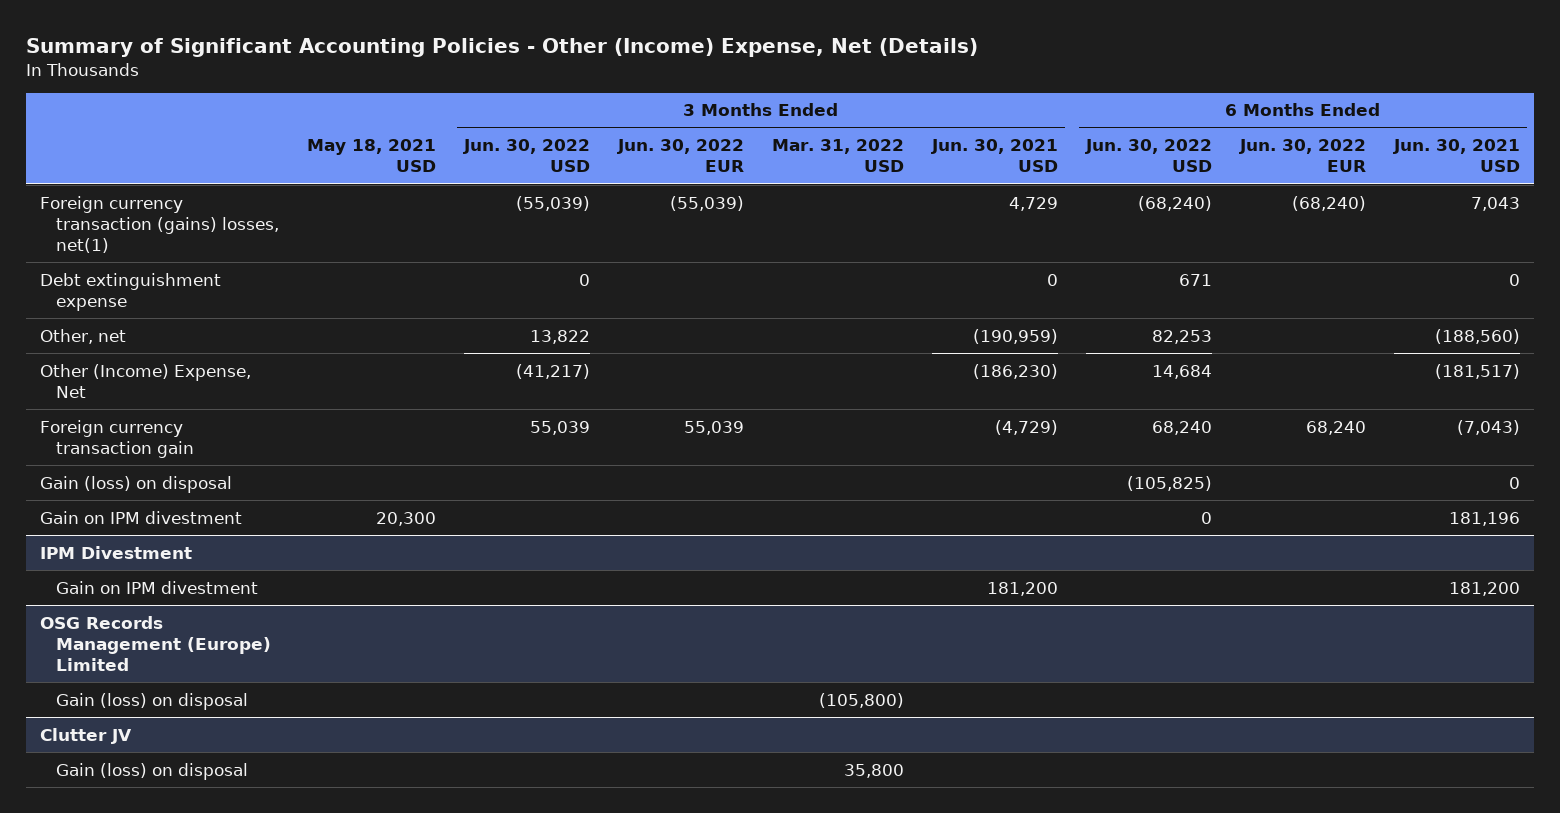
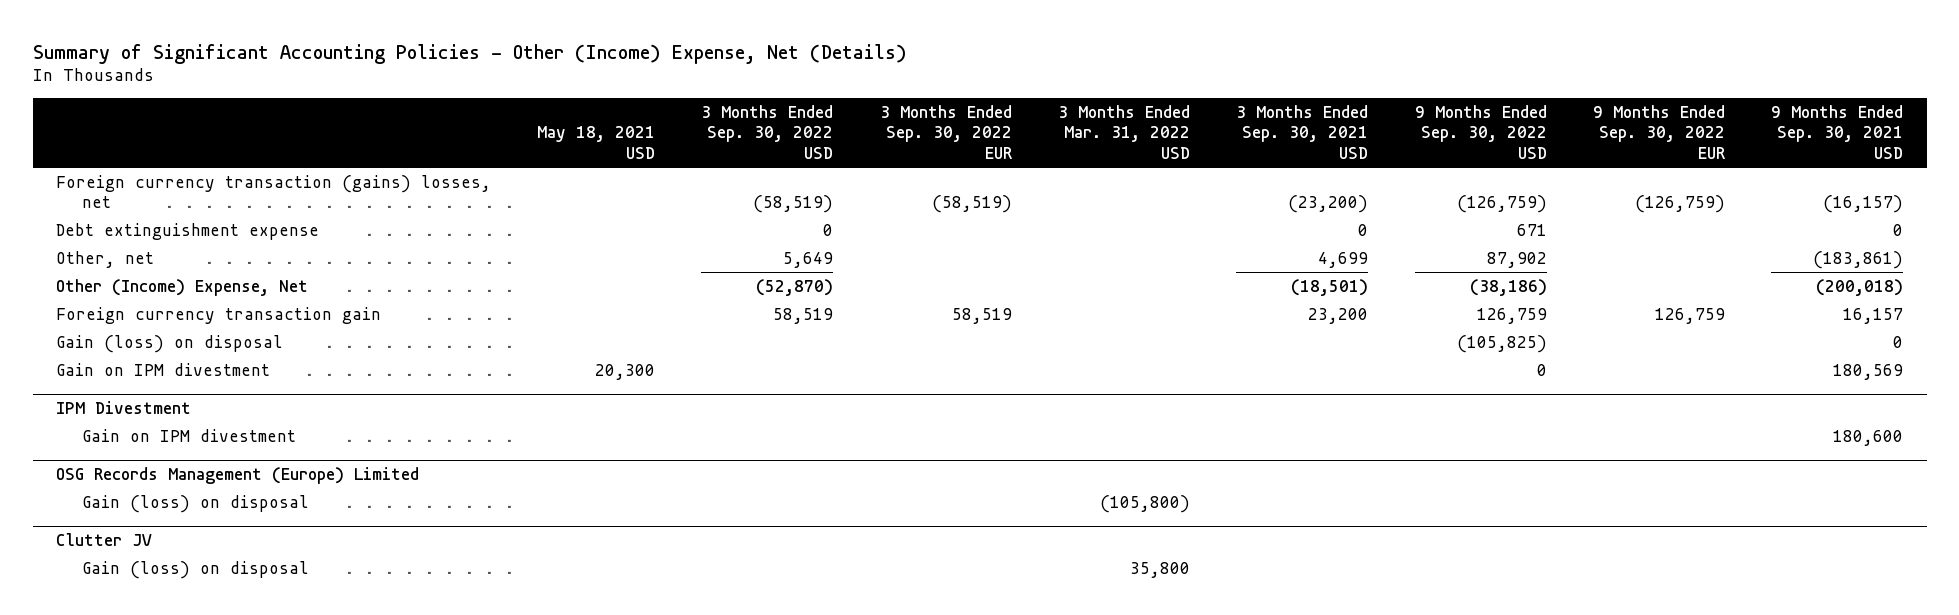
- | May 18, 2021 USD | 3 Months Ended Jun. 30, 2022 USD | 3 Months Ended Jun. 30, 2022 EUR | 3 Months Ended Mar. 31, 2022 USD | 3 Months Ended Jun. 30, 2021 USD | 6 Months Ended Jun. 30, 2022 USD | 6 Months Ended Jun. 30, 2022 EUR | 6 Months Ended Jun. 30, 2021 USD
+ | May 18, 2021 USD | 3 Months Ended Sep. 30, 2022 USD | 3 Months Ended Sep. 30, 2022 EUR | 3 Months Ended Mar. 31, 2022 USD | 3 Months Ended Sep. 30, 2021 USD | 9 Months Ended Sep. 30, 2022 USD | 9 Months Ended Sep. 30, 2022 EUR | 9 Months Ended Sep. 30, 2021 USD
- Foreign currency transaction (gains) losses, net(1) | | (55,039) | (55,039) | | 4,729 | (68,240) | (68,240) | 7,043
+ Foreign currency transaction (gains) losses, net | | (58,519) | (58,519) | | (23,200) | (126,759) | (126,759) | (16,157)

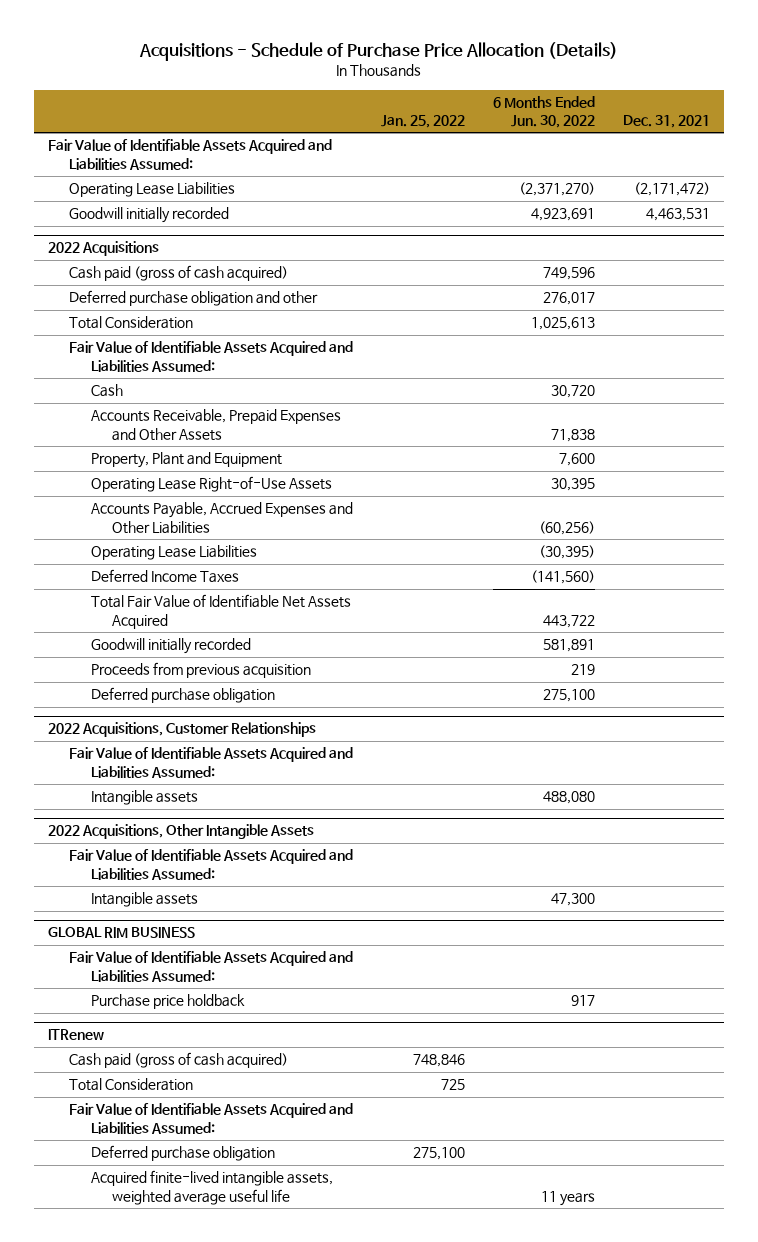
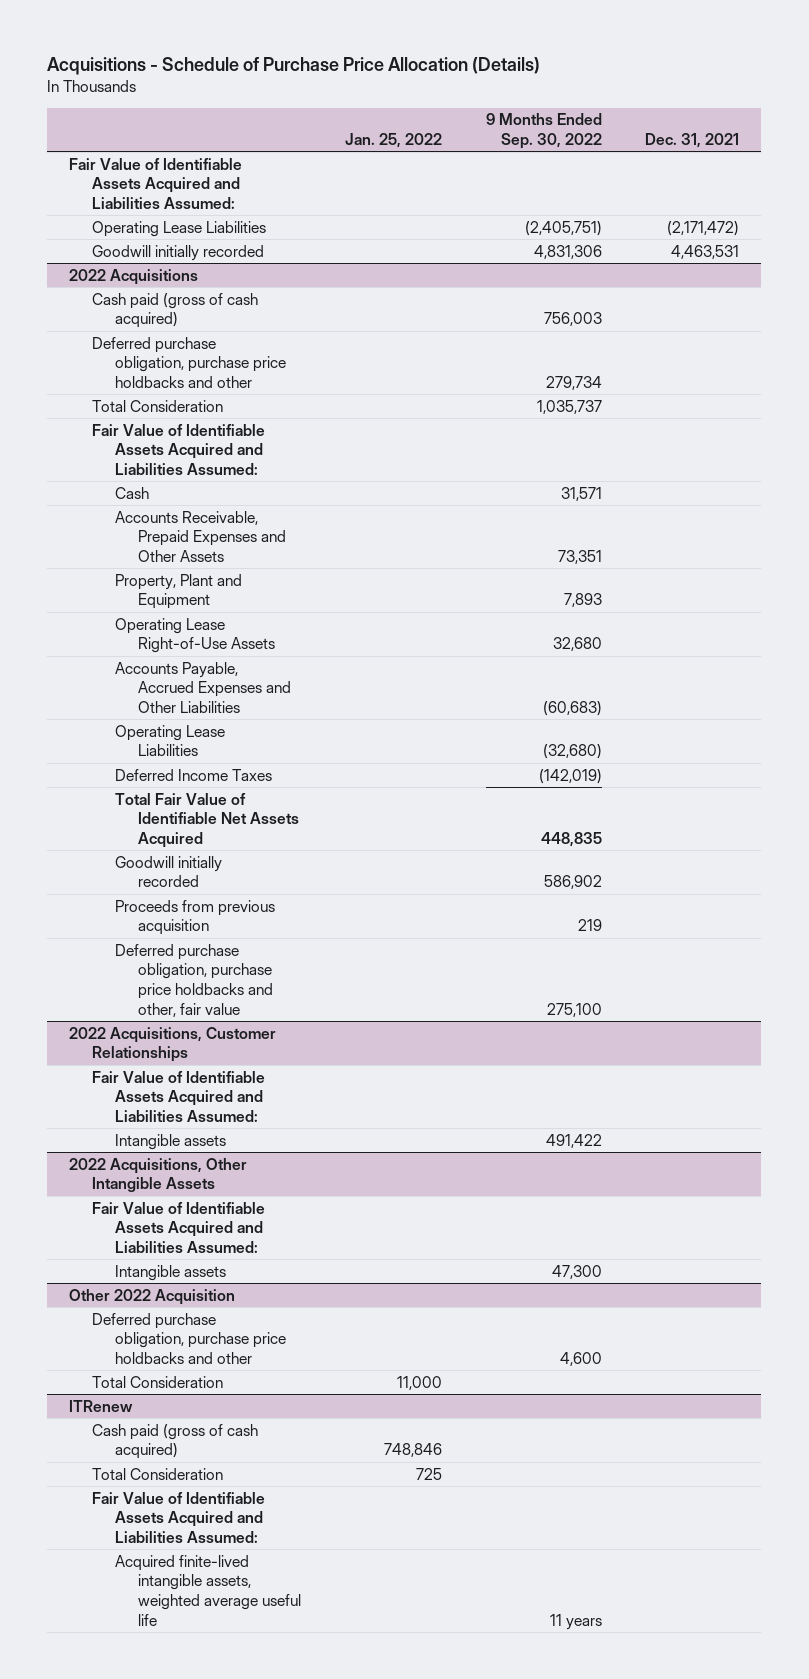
- | Jan. 25, 2022 | 6 Months Ended Jun. 30, 2022 | Dec. 31, 2021
+ | Jan. 25, 2022 | 9 Months Ended Sep. 30, 2022 | Dec. 31, 2021
@ 2022 Acquisitions
- Deferred purchase obligation and other | | 276,017 |
+ Deferred purchase obligation, purchase price holdbacks and other | | 279,734 |
- Deferred purchase obligation | | 275,100 |
+ Deferred purchase obligation, purchase price holdbacks and other, fair value | | 275,100 |
- GLOBAL RIM BUSINESS
- Fair Value of Identifiable Assets Acquired and Liabilities Assumed:
- Purchase price holdback | | 917 |
+ Other 2022 Acquisition
+ Deferred purchase obligation, purchase price holdbacks and other | | 4,600 |
+ Total Consideration | 11,000 | |
@ ITRenew
- Deferred purchase obligation | 275,100 | |

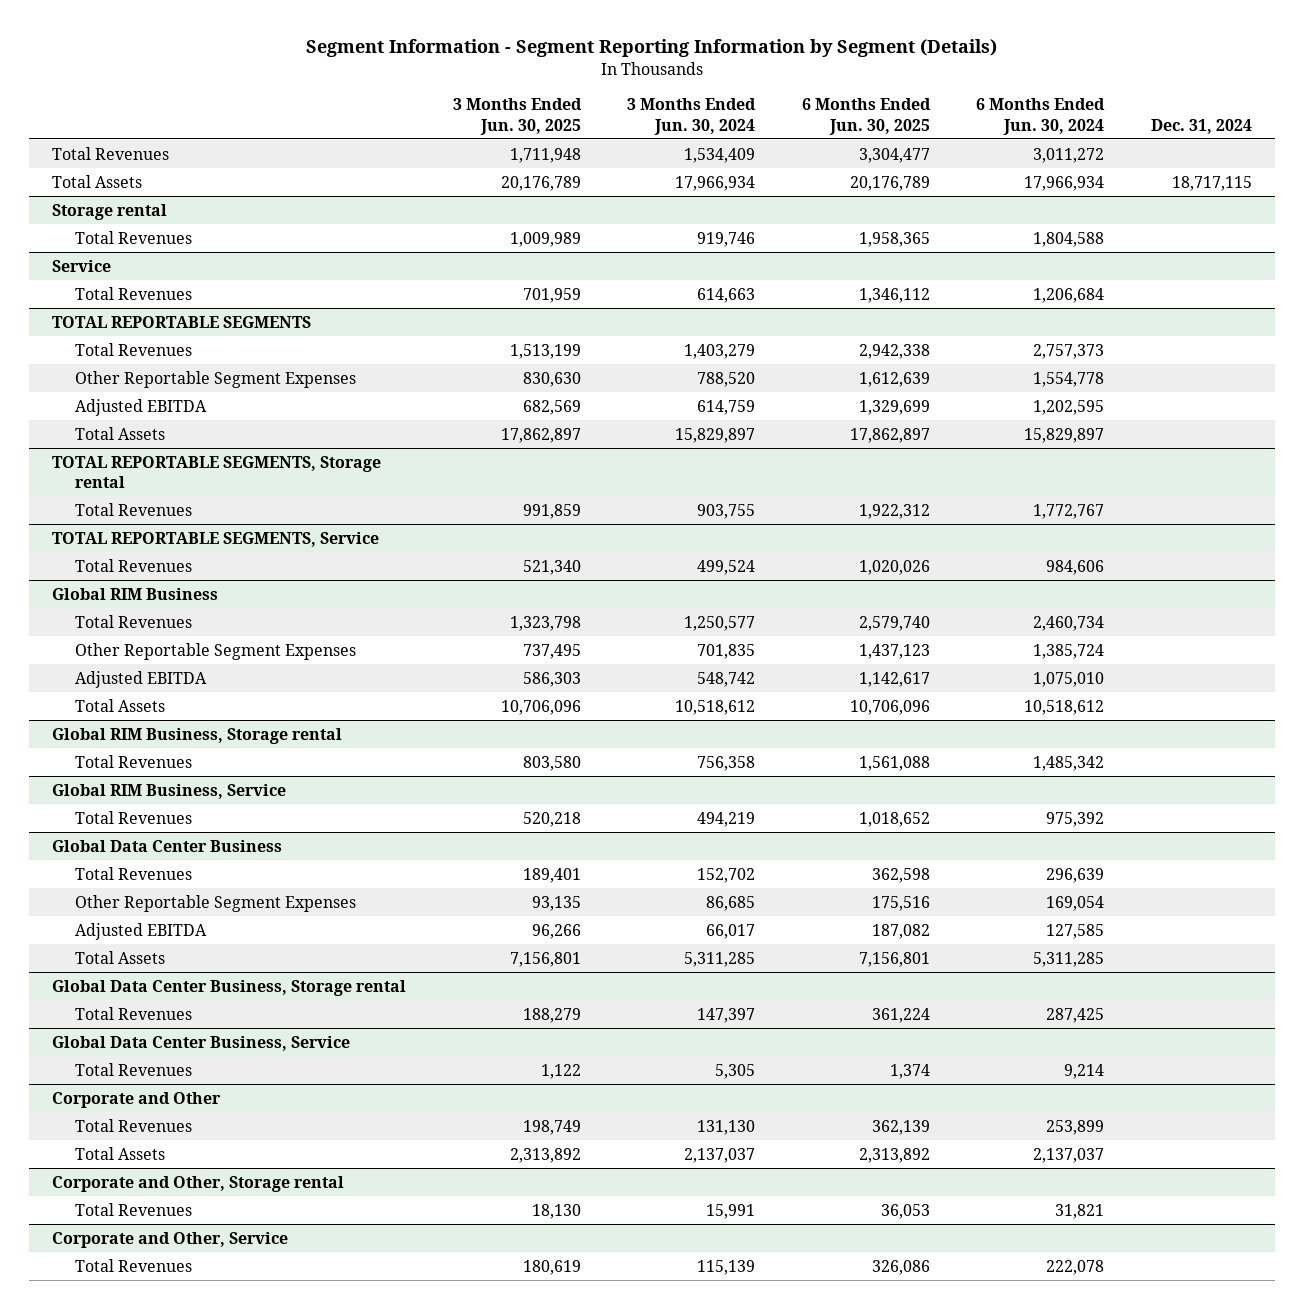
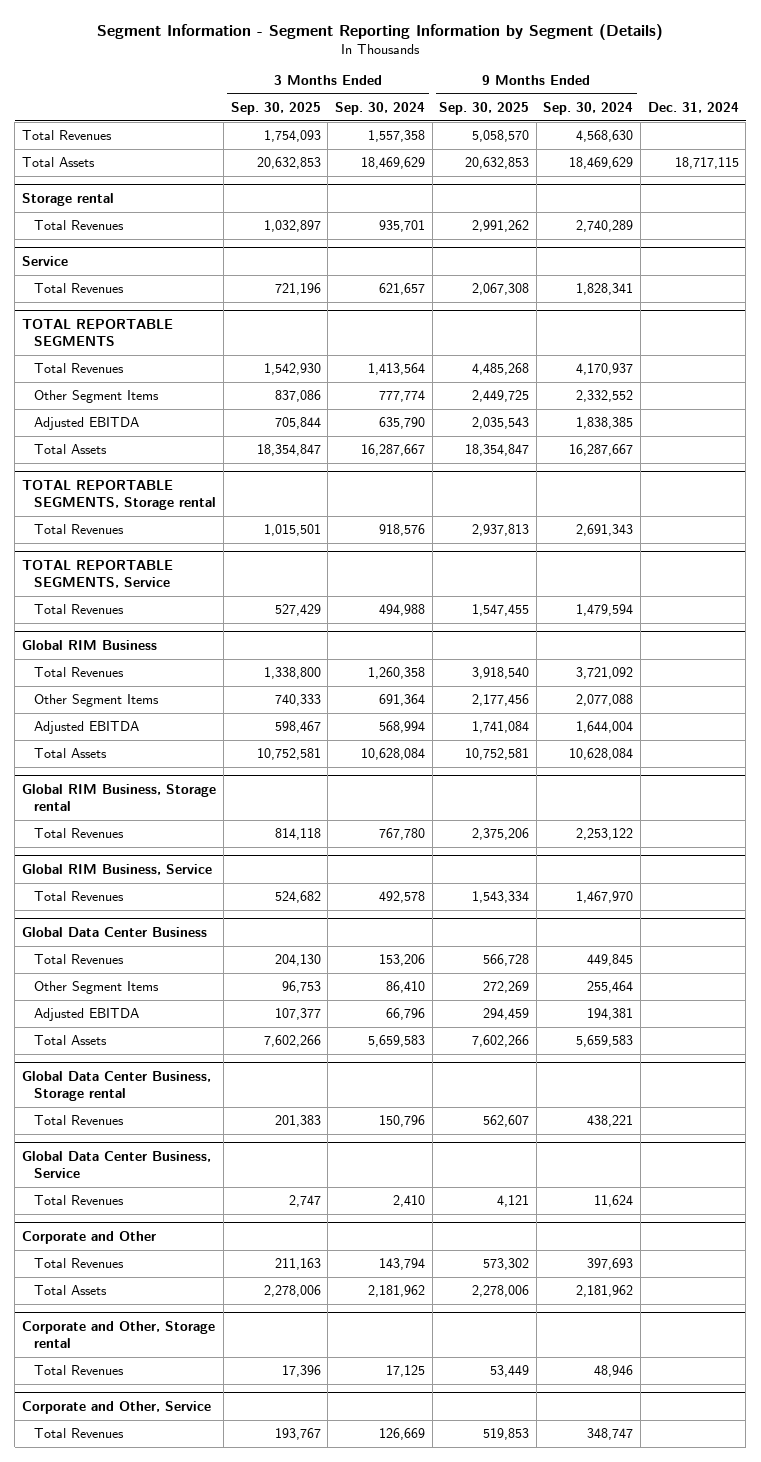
- | 3 Months Ended Jun. 30, 2025 | 3 Months Ended Jun. 30, 2024 | 6 Months Ended Jun. 30, 2025 | 6 Months Ended Jun. 30, 2024 | Dec. 31, 2024
+ | 3 Months Ended Sep. 30, 2025 | 3 Months Ended Sep. 30, 2024 | 9 Months Ended Sep. 30, 2025 | 9 Months Ended Sep. 30, 2024 | Dec. 31, 2024
@ TOTAL REPORTABLE SEGMENTS
- Other Reportable Segment Expenses | 830,630 | 788,520 | 1,612,639 | 1,554,778 |
+ Other Segment Items | 837,086 | 777,774 | 2,449,725 | 2,332,552 |
@ Global RIM Business
- Other Reportable Segment Expenses | 737,495 | 701,835 | 1,437,123 | 1,385,724 |
+ Other Segment Items | 740,333 | 691,364 | 2,177,456 | 2,077,088 |
@ Global Data Center Business
- Other Reportable Segment Expenses | 93,135 | 86,685 | 175,516 | 169,054 |
+ Other Segment Items | 96,753 | 86,410 | 272,269 | 255,464 |

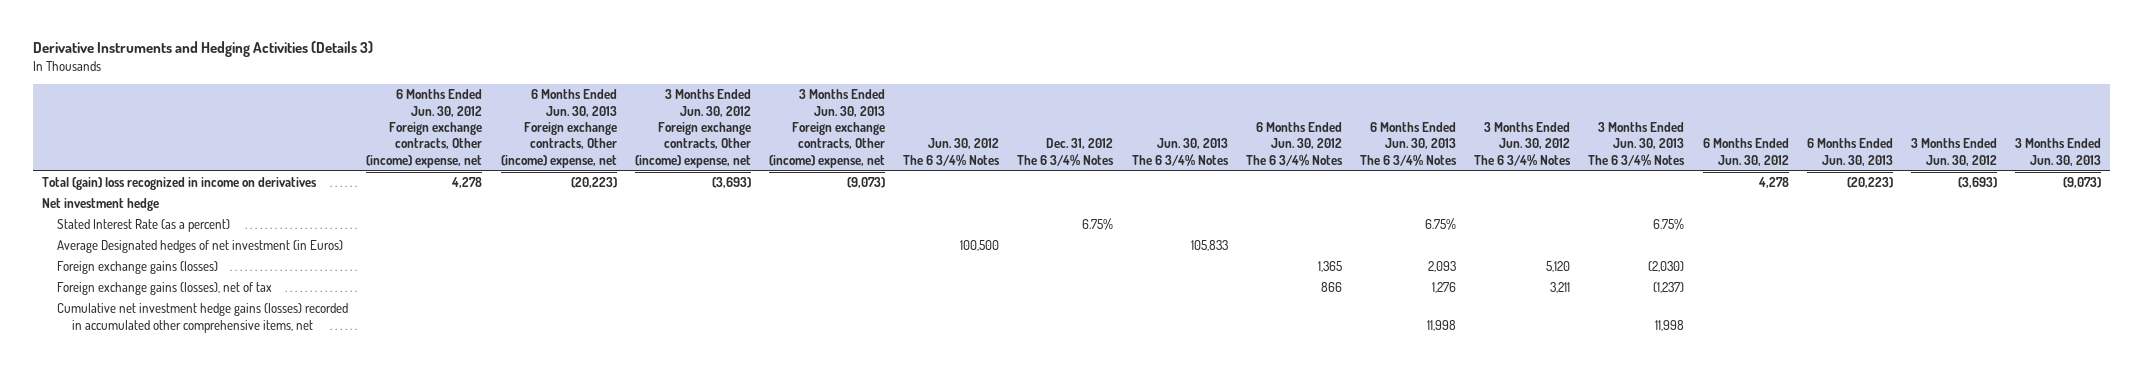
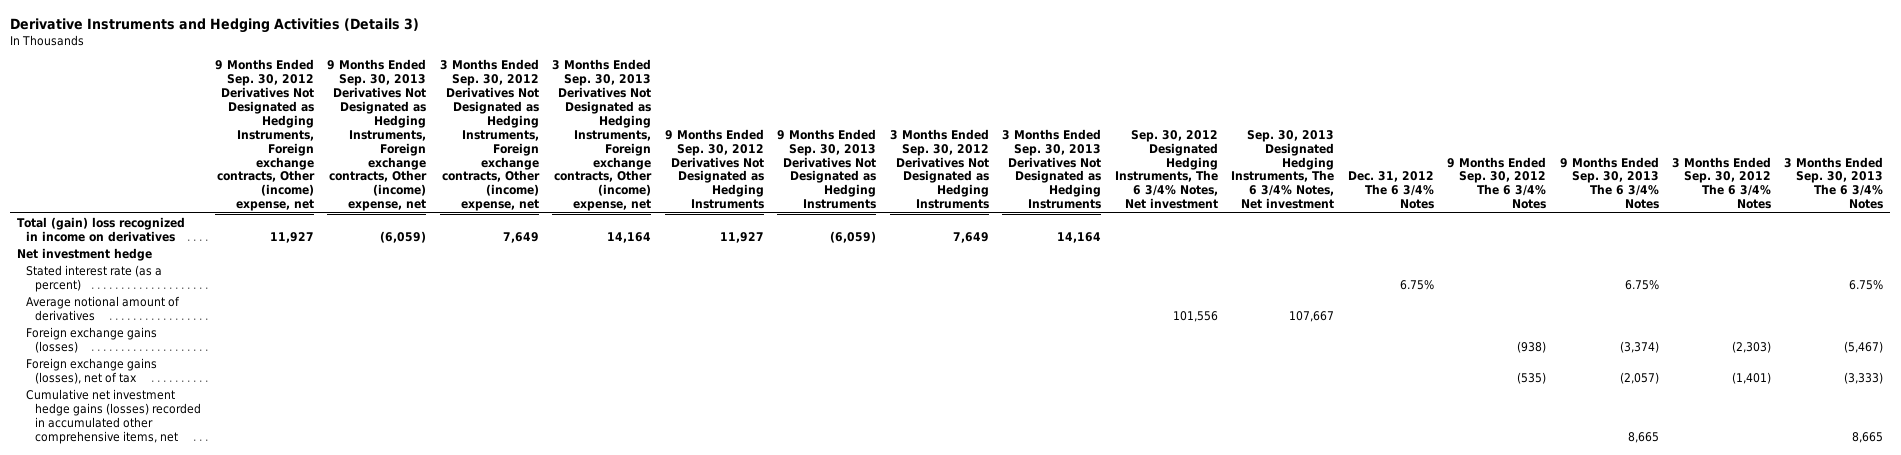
- | 6 Months Ended Jun. 30, 2012 Foreign exchange contracts, Other (income) expense, net | 6 Months Ended Jun. 30, 2013 Foreign exchange contracts, Other (income) expense, net | 3 Months Ended Jun. 30, 2012 Foreign exchange contracts, Other (income) expense, net | 3 Months Ended Jun. 30, 2013 Foreign exchange contracts, Other (income) expense, net | Jun. 30, 2012 The 6 3/4% Notes | Dec. 31, 2012 The 6 3/4% Notes | Jun. 30, 2013 The 6 3/4% Notes | 6 Months Ended Jun. 30, 2012 The 6 3/4% Notes | 6 Months Ended Jun. 30, 2013 The 6 3/4% Notes | 3 Months Ended Jun. 30, 2012 The 6 3/4% Notes | 3 Months Ended Jun. 30, 2013 The 6 3/4% Notes | 6 Months Ended Jun. 30, 2012 | 6 Months Ended Jun. 30, 2013 | 3 Months Ended Jun. 30, 2012 | 3 Months Ended Jun. 30, 2013
+ | 9 Months Ended Sep. 30, 2012 Derivatives Not Designated as Hedging Instruments, Foreign exchange contracts, Other (income) expense, net | 9 Months Ended Sep. 30, 2013 Derivatives Not Designated as Hedging Instruments, Foreign exchange contracts, Other (income) expense, net | 3 Months Ended Sep. 30, 2012 Derivatives Not Designated as Hedging Instruments, Foreign exchange contracts, Other (income) expense, net | 3 Months Ended Sep. 30, 2013 Derivatives Not Designated as Hedging Instruments, Foreign exchange contracts, Other (income) expense, net | 9 Months Ended Sep. 30, 2012 Derivatives Not Designated as Hedging Instruments | 9 Months Ended Sep. 30, 2013 Derivatives Not Designated as Hedging Instruments | 3 Months Ended Sep. 30, 2012 Derivatives Not Designated as Hedging Instruments | 3 Months Ended Sep. 30, 2013 Derivatives Not Designated as Hedging Instruments | Sep. 30, 2012 Designated Hedging Instruments, The 6 3/4% Notes, Net investment | Sep. 30, 2013 Designated Hedging Instruments, The 6 3/4% Notes, Net investment | Dec. 31, 2012 The 6 3/4% Notes | 9 Months Ended Sep. 30, 2012 The 6 3/4% Notes | 9 Months Ended Sep. 30, 2013 The 6 3/4% Notes | 3 Months Ended Sep. 30, 2012 The 6 3/4% Notes | 3 Months Ended Sep. 30, 2013 The 6 3/4% Notes
- Stated Interest Rate (as a percent) | | | | | | 6.75% | | | 6.75% | | 6.75% | | | |
- Average Designated hedges of net investment (in Euros) | | | | | 100,500 | | 105,833 | | | | | | | |
+ Stated interest rate (as a percent) | | | | | | | | | | | 6.75% | | 6.75% | | 6.75%
+ Average notional amount of derivatives | | | | | | | | | 101,556 | 107,667 | | | | |

